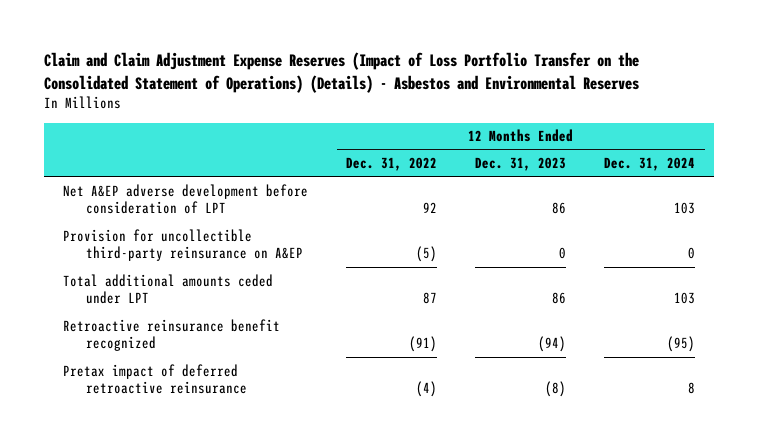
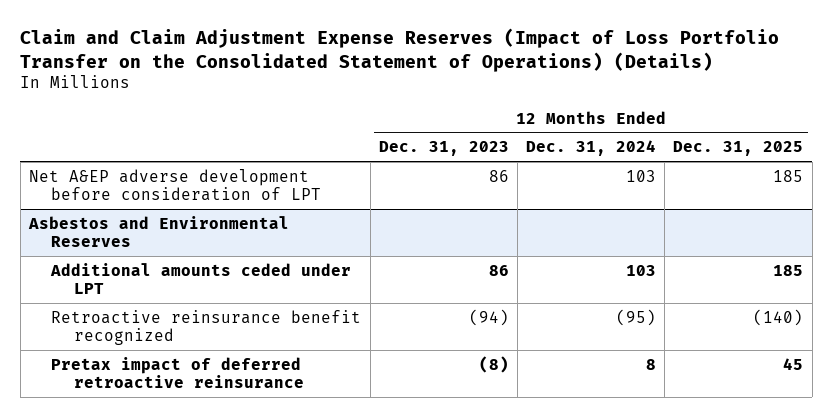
- Claim and Claim Adjustment Expense Reserves (Impact of Loss Portfolio Transfer on the Consolidated Statement of Operations) (Details) - Asbestos and Environmental Reserves
+ Claim and Claim Adjustment Expense Reserves (Impact of Loss Portfolio Transfer on the Consolidated Statement of Operations) (Details)
- | 12 Months Ended Dec. 31, 2022 | 12 Months Ended Dec. 31, 2023 | 12 Months Ended Dec. 31, 2024
+ | 12 Months Ended Dec. 31, 2023 | 12 Months Ended Dec. 31, 2024 | 12 Months Ended Dec. 31, 2025
- Provision for uncollectible third-party reinsurance on A&EP | (5) | 0 | 0
- Total additional amounts ceded under LPT | 87 | 86 | 103
+ Asbestos and Environmental Reserves
+ Additional amounts ceded under LPT | 86 | 103 | 185

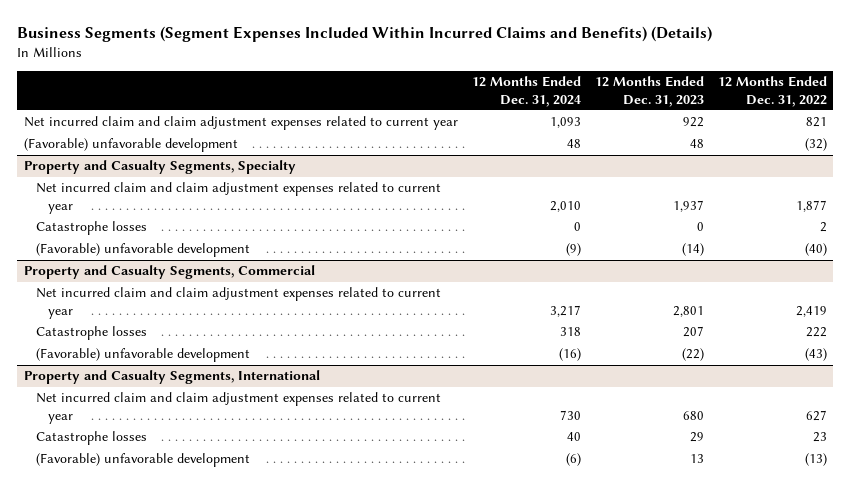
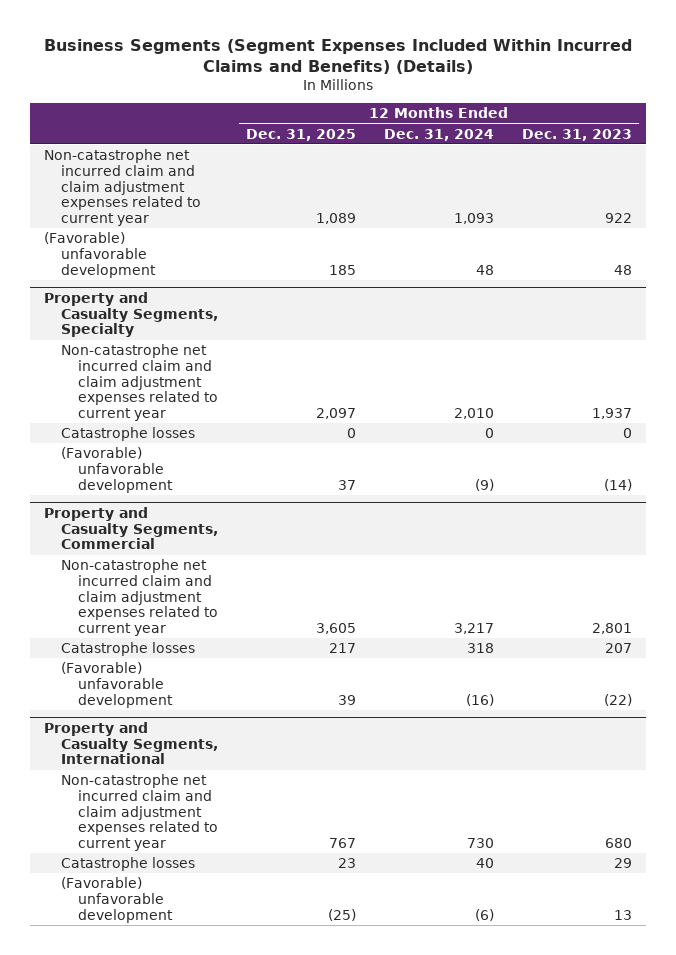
- | 12 Months Ended Dec. 31, 2024 | 12 Months Ended Dec. 31, 2023 | 12 Months Ended Dec. 31, 2022
+ | 12 Months Ended Dec. 31, 2025 | 12 Months Ended Dec. 31, 2024 | 12 Months Ended Dec. 31, 2023
- Net incurred claim and claim adjustment expenses related to current year | 1,093 | 922 | 821
+ Non-catastrophe net incurred claim and claim adjustment expenses related to current year | 1,089 | 1,093 | 922
@ Property and Casualty Segments, Specialty
- Net incurred claim and claim adjustment expenses related to current year | 2,010 | 1,937 | 1,877
+ Non-catastrophe net incurred claim and claim adjustment expenses related to current year | 2,097 | 2,010 | 1,937
@ Property and Casualty Segments, Commercial
- Net incurred claim and claim adjustment expenses related to current year | 3,217 | 2,801 | 2,419
+ Non-catastrophe net incurred claim and claim adjustment expenses related to current year | 3,605 | 3,217 | 2,801
@ Property and Casualty Segments, International
- Net incurred claim and claim adjustment expenses related to current year | 730 | 680 | 627
+ Non-catastrophe net incurred claim and claim adjustment expenses related to current year | 767 | 730 | 680

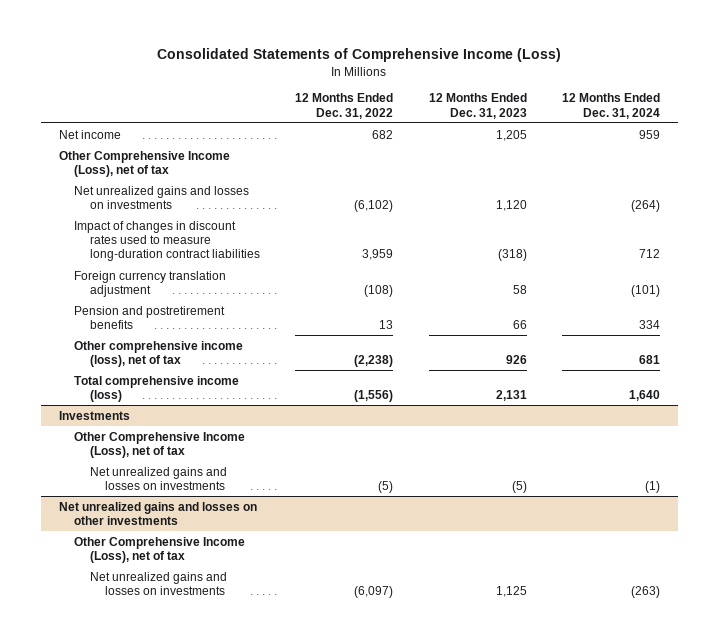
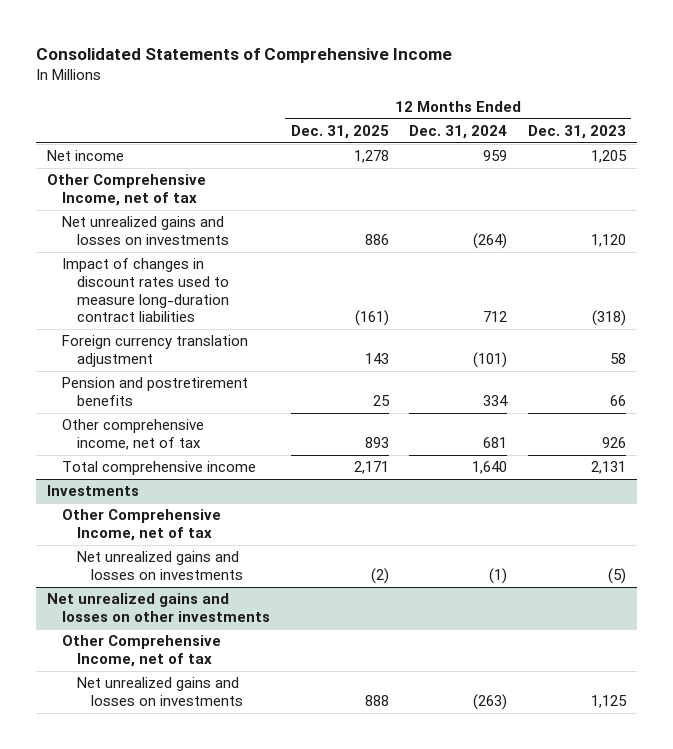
- Consolidated Statements of Comprehensive Income (Loss)
+ Consolidated Statements of Comprehensive Income
- | 12 Months Ended Dec. 31, 2022 | 12 Months Ended Dec. 31, 2023 | 12 Months Ended Dec. 31, 2024
+ | 12 Months Ended Dec. 31, 2025 | 12 Months Ended Dec. 31, 2024 | 12 Months Ended Dec. 31, 2023
- Other Comprehensive Income (Loss), net of tax
+ Other Comprehensive Income, net of tax
- Other comprehensive income (loss), net of tax | (2,238) | 926 | 681
- Total comprehensive income (loss) | (1,556) | 2,131 | 1,640
+ Other comprehensive income, net of tax | 893 | 681 | 926
+ Total comprehensive income | 2,171 | 1,640 | 2,131
@ Investments
- Other Comprehensive Income (Loss), net of tax
+ Other Comprehensive Income, net of tax
@ Net unrealized gains and losses on other investments
- Other Comprehensive Income (Loss), net of tax
+ Other Comprehensive Income, net of tax

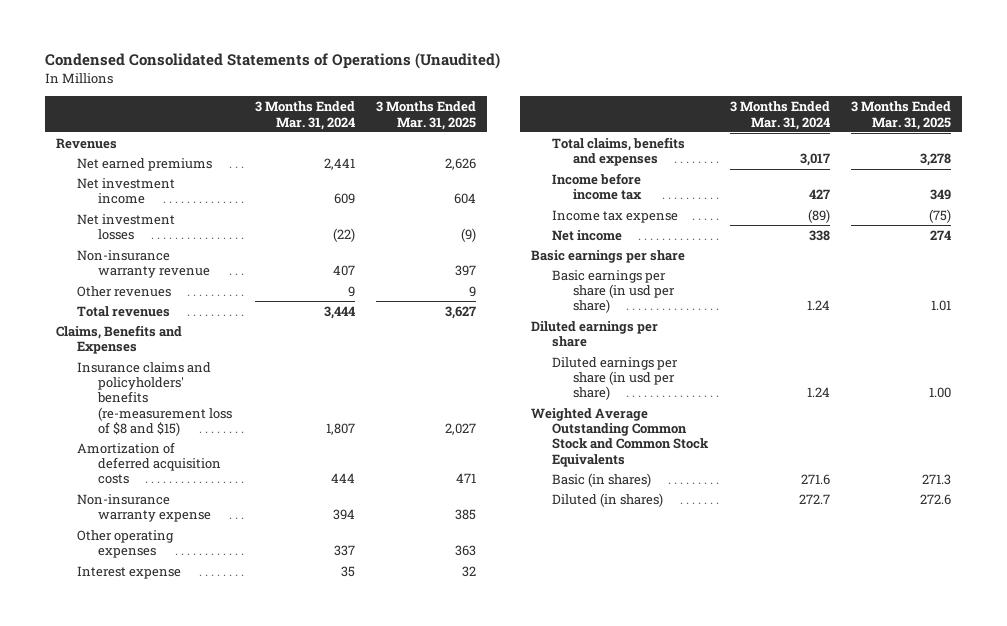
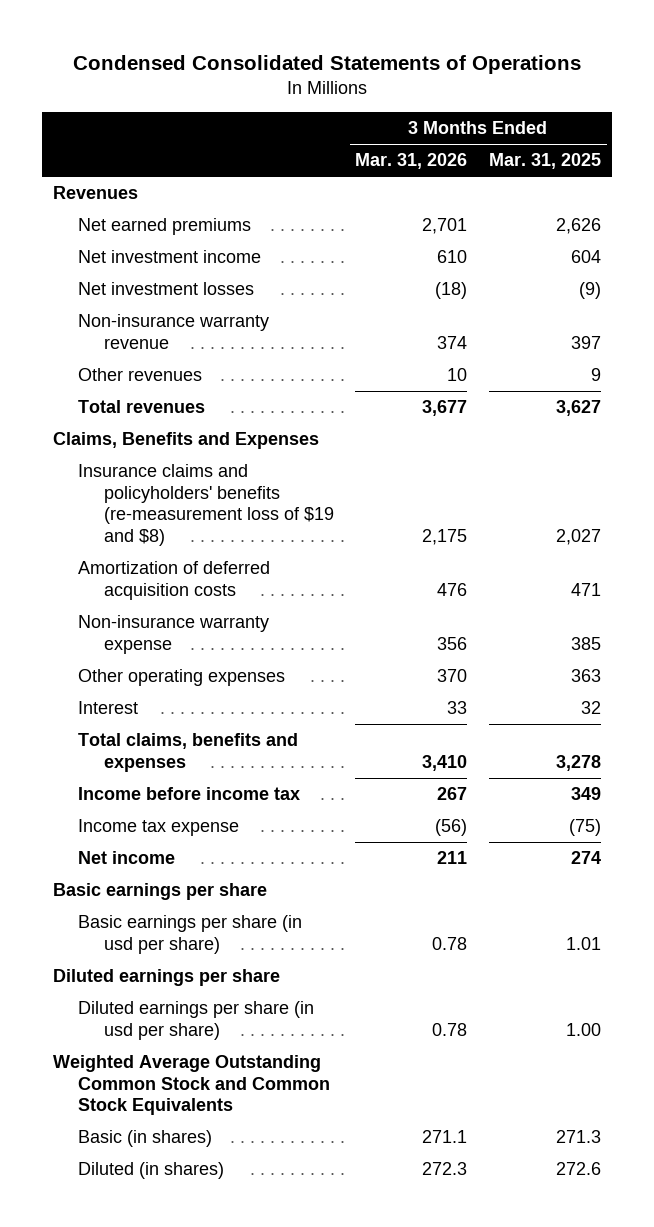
- Condensed Consolidated Statements of Operations (Unaudited)
+ Condensed Consolidated Statements of Operations
- | 3 Months Ended Mar. 31, 2024 | 3 Months Ended Mar. 31, 2025
+ | 3 Months Ended Mar. 31, 2026 | 3 Months Ended Mar. 31, 2025
- Insurance claims and policyholders' benefits (re-measurement loss of $8 and $15) | 1,807 | 2,027
+ Insurance claims and policyholders' benefits (re-measurement loss of $19 and $8) | 2,175 | 2,027
- Interest expense | 35 | 32
+ Interest | 33 | 32

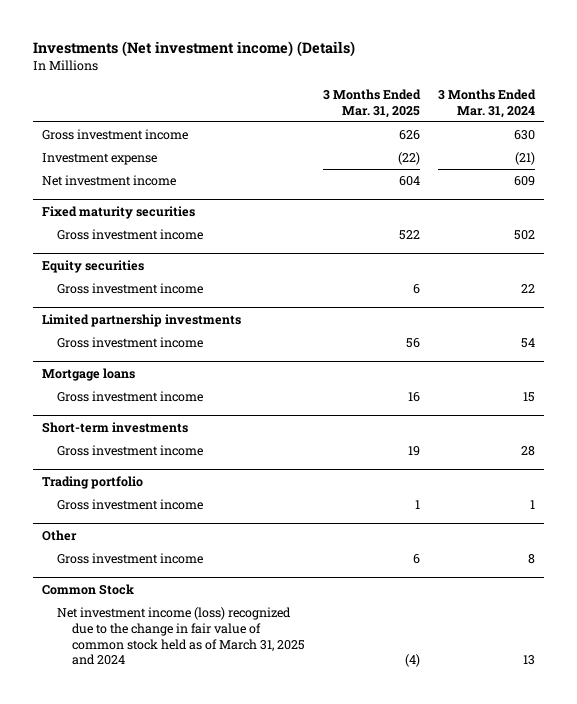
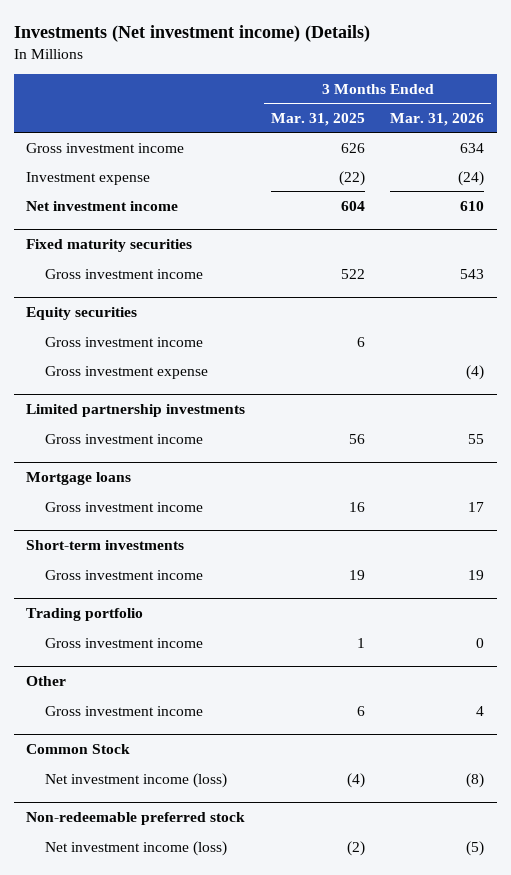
- | 3 Months Ended Mar. 31, 2025 | 3 Months Ended Mar. 31, 2024
+ | 3 Months Ended Mar. 31, 2025 | 3 Months Ended Mar. 31, 2026
@ Equity securities
+ Gross investment expense | | (4)
@ Common Stock
- Net investment income (loss) recognized due to the change in fair value of common stock held as of March 31, 2025 and 2024 | (4) | 13
+ Net investment income (loss) | (4) | (8)
+ Non-redeemable preferred stock
+ Net investment income (loss) | (2) | (5)

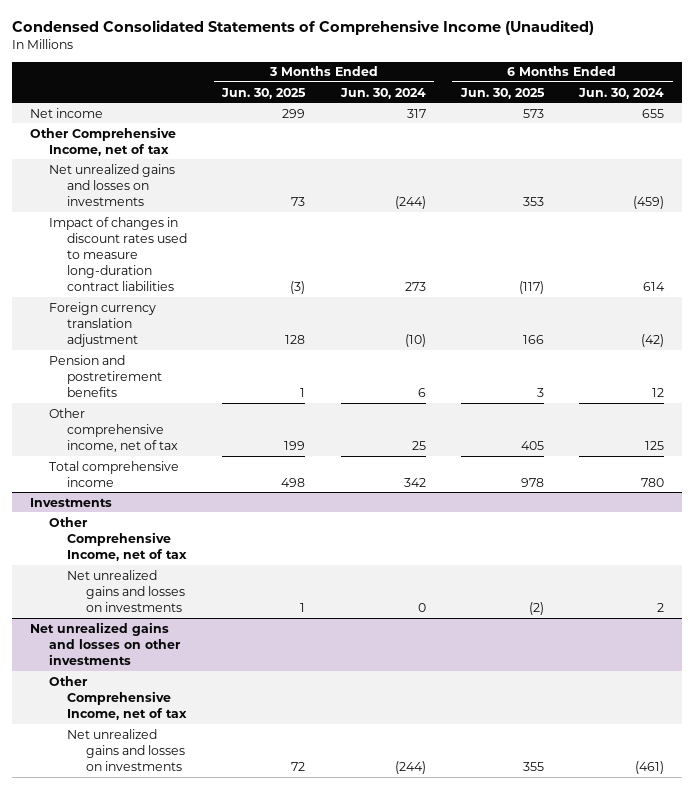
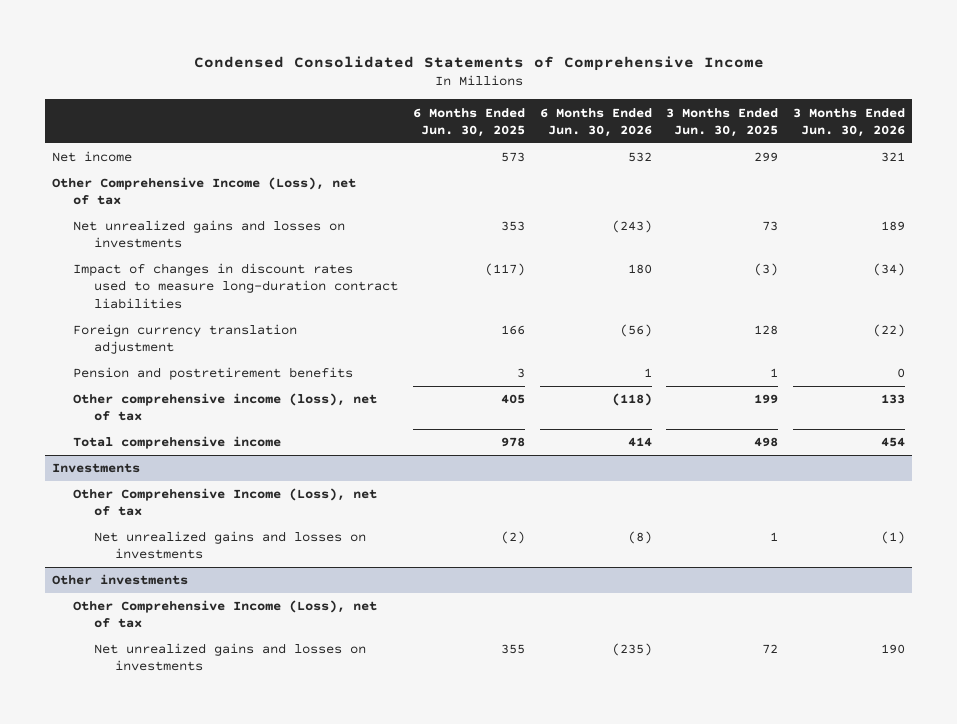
- Condensed Consolidated Statements of Comprehensive Income (Unaudited)
+ Condensed Consolidated Statements of Comprehensive Income
- | 3 Months Ended Jun. 30, 2025 | 3 Months Ended Jun. 30, 2024 | 6 Months Ended Jun. 30, 2025 | 6 Months Ended Jun. 30, 2024
+ | 6 Months Ended Jun. 30, 2025 | 6 Months Ended Jun. 30, 2026 | 3 Months Ended Jun. 30, 2025 | 3 Months Ended Jun. 30, 2026
- Other Comprehensive Income, net of tax
+ Other Comprehensive Income (Loss), net of tax
- Other comprehensive income, net of tax | 199 | 25 | 405 | 125
+ Other comprehensive income (loss), net of tax | 405 | (118) | 199 | 133
@ Investments
- Other Comprehensive Income, net of tax
+ Other Comprehensive Income (Loss), net of tax
- Net unrealized gains and losses on other investments
- Other Comprehensive Income, net of tax
+ Other investments
+ Other Comprehensive Income (Loss), net of tax

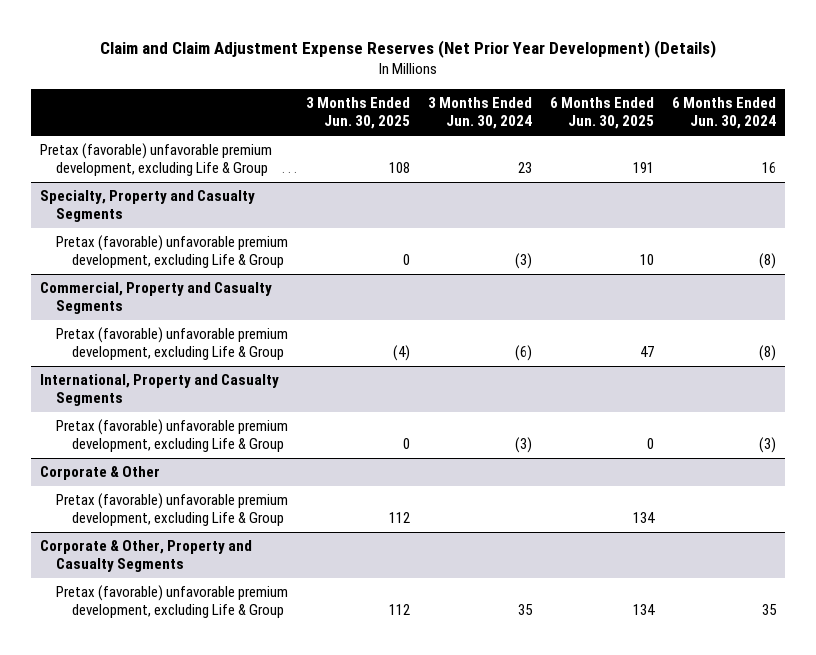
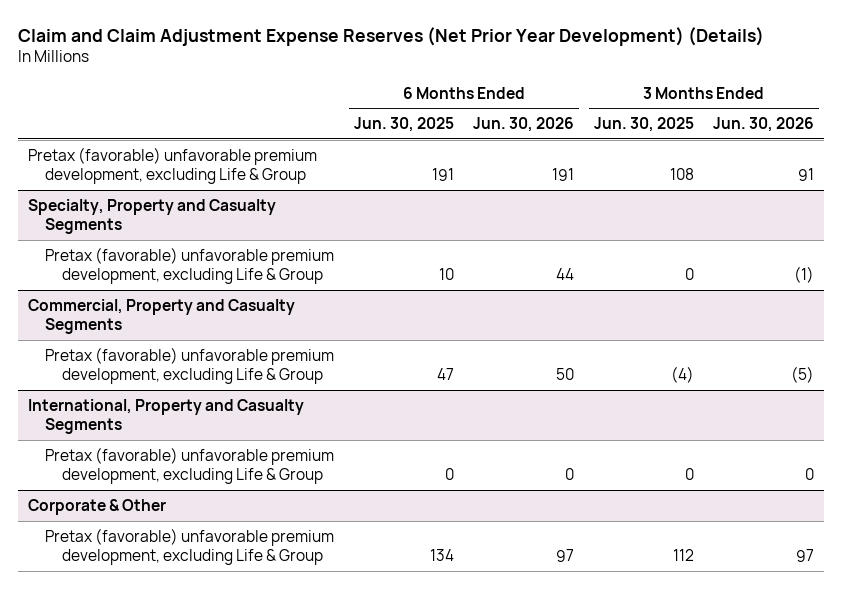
- | 3 Months Ended Jun. 30, 2025 | 3 Months Ended Jun. 30, 2024 | 6 Months Ended Jun. 30, 2025 | 6 Months Ended Jun. 30, 2024
+ | 6 Months Ended Jun. 30, 2025 | 6 Months Ended Jun. 30, 2026 | 3 Months Ended Jun. 30, 2025 | 3 Months Ended Jun. 30, 2026
- Corporate & Other, Property and Casualty Segments
- Pretax (favorable) unfavorable premium development, excluding Life & Group | 112 | 35 | 134 | 35

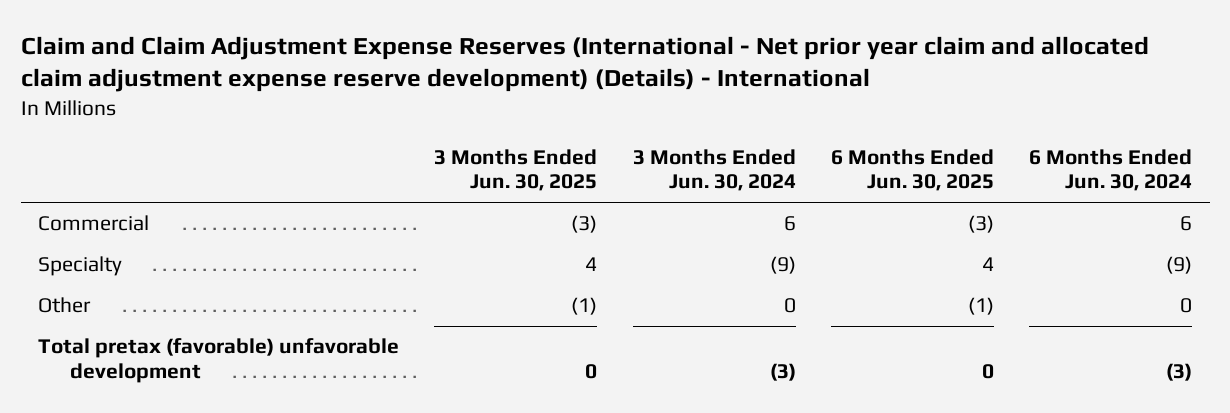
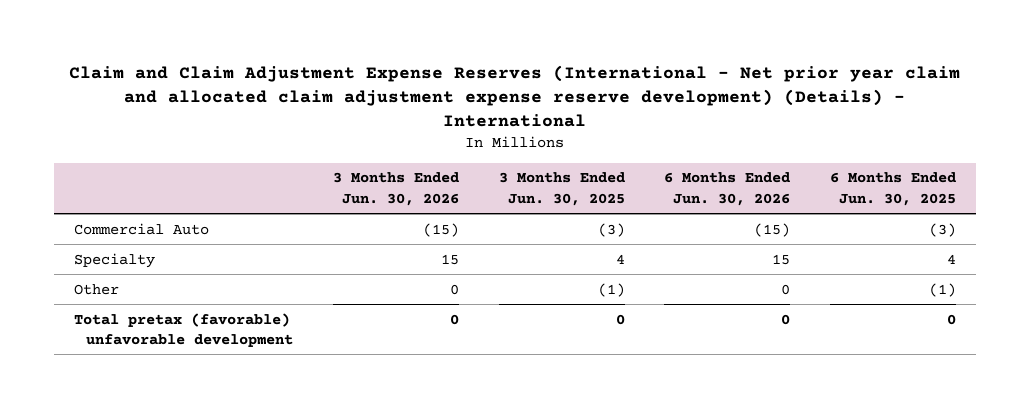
- | 3 Months Ended Jun. 30, 2025 | 3 Months Ended Jun. 30, 2024 | 6 Months Ended Jun. 30, 2025 | 6 Months Ended Jun. 30, 2024
+ | 3 Months Ended Jun. 30, 2026 | 3 Months Ended Jun. 30, 2025 | 6 Months Ended Jun. 30, 2026 | 6 Months Ended Jun. 30, 2025
- Commercial | (3) | 6 | (3) | 6
+ Commercial Auto | (15) | (3) | (15) | (3)

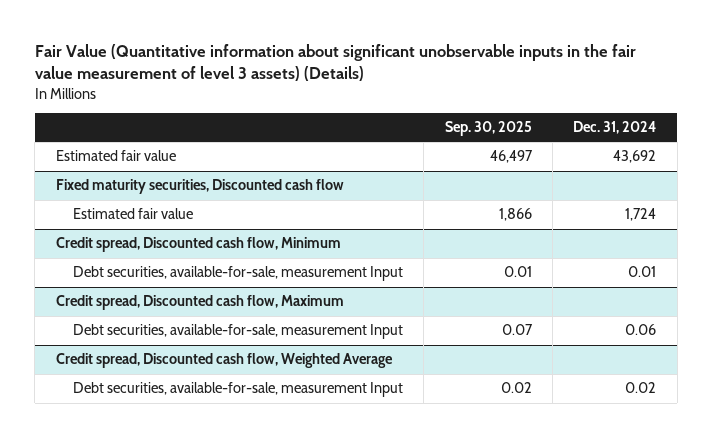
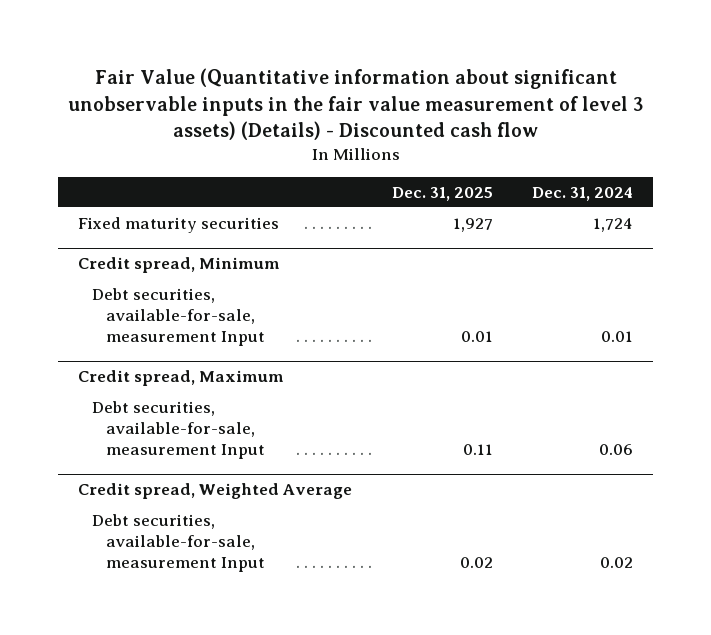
- Fair Value (Quantitative information about significant unobservable inputs in the fair value measurement of level 3 assets) (Details)
+ Fair Value (Quantitative information about significant unobservable inputs in the fair value measurement of level 3 assets) (Details) - Discounted cash flow
- | Sep. 30, 2025 | Dec. 31, 2024
+ | Dec. 31, 2025 | Dec. 31, 2024
- Estimated fair value | 46,497 | 43,692
- Fixed maturity securities, Discounted cash flow
- Estimated fair value | 1,866 | 1,724
- Credit spread, Discounted cash flow, Minimum
+ Fixed maturity securities | 1,927 | 1,724
+ Credit spread, Minimum
- Credit spread, Discounted cash flow, Maximum
+ Credit spread, Maximum
- Credit spread, Discounted cash flow, Weighted Average
+ Credit spread, Weighted Average

